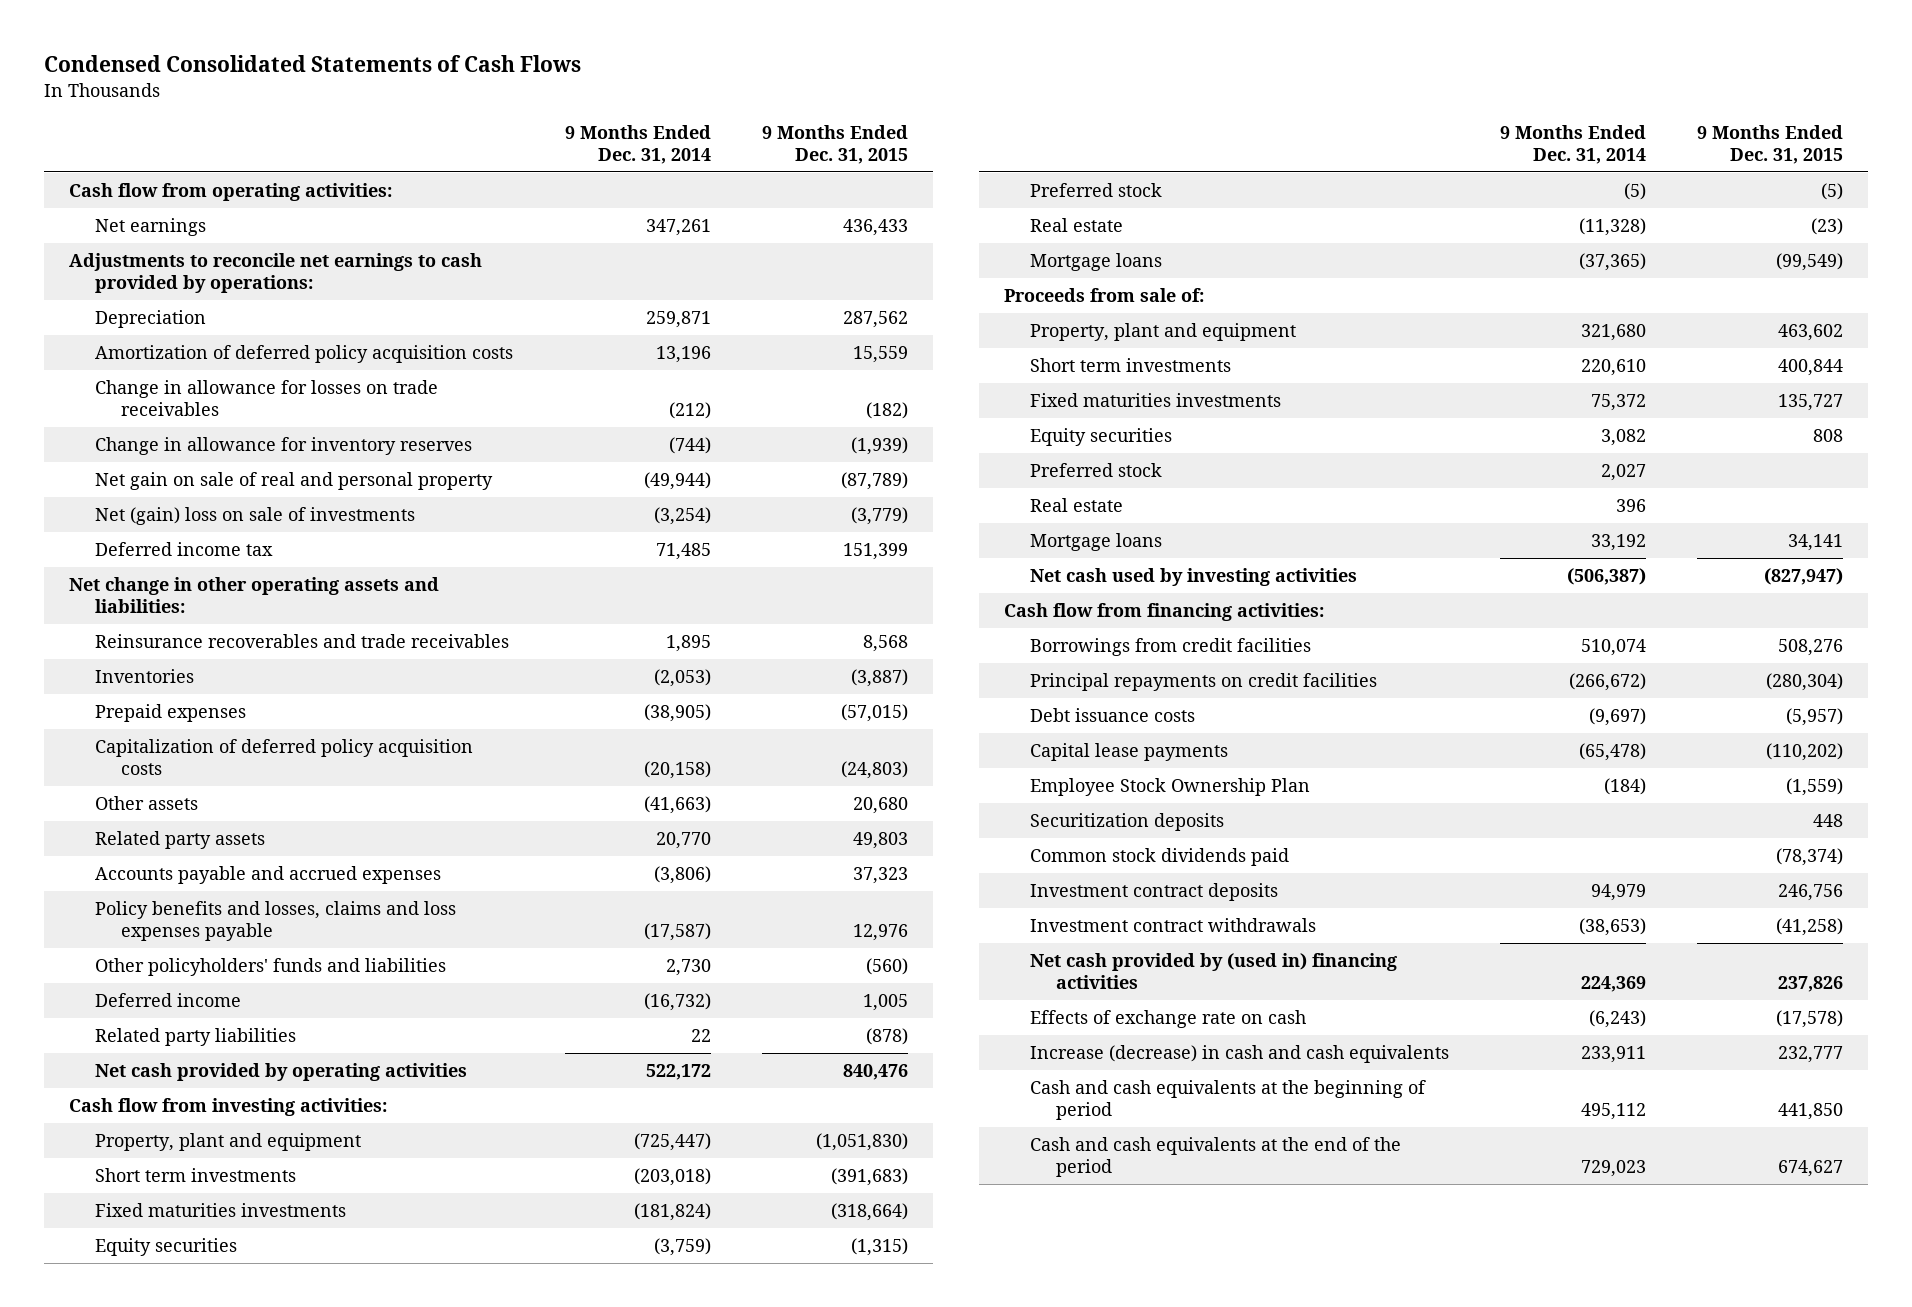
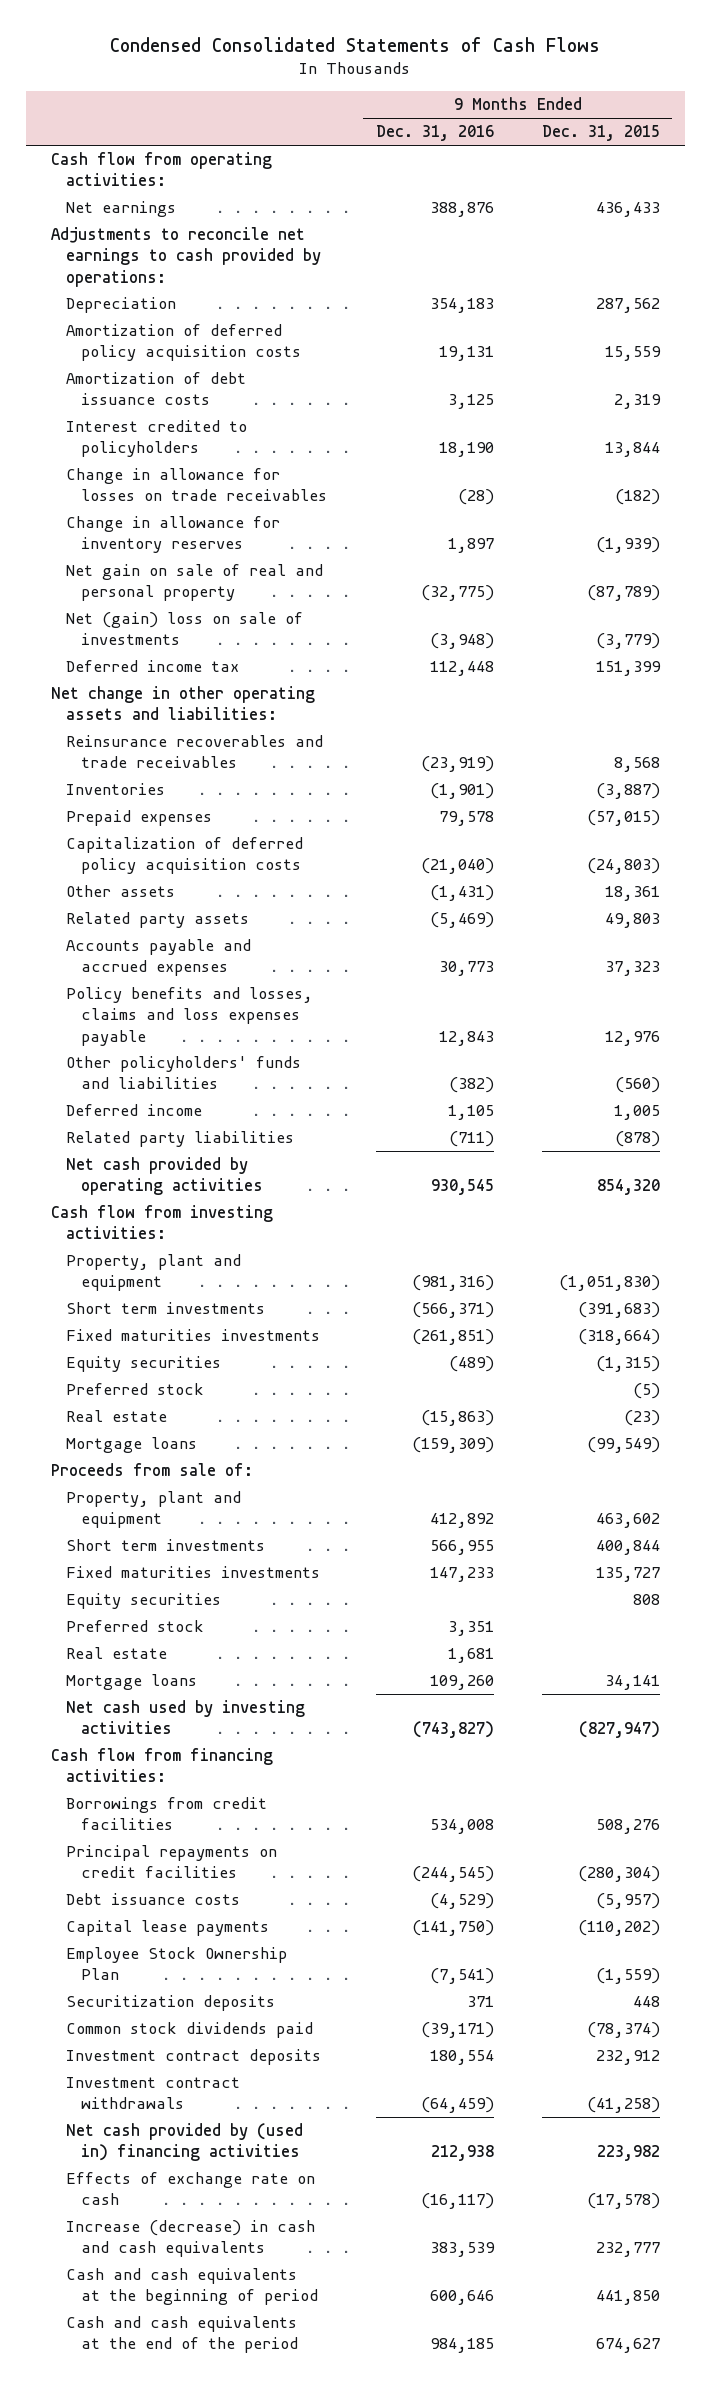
- | 9 Months Ended Dec. 31, 2014 | 9 Months Ended Dec. 31, 2015
+ | 9 Months Ended Dec. 31, 2016 | 9 Months Ended Dec. 31, 2015
+ Amortization of debt issuance costs | 3,125 | 2,319
+ Interest credited to policyholders | 18,190 | 13,844
- Other assets | (41,663) | 20,680
+ Other assets | (1,431) | 18,361
- Net cash provided by operating activities | 522,172 | 840,476
+ Net cash provided by operating activities | 930,545 | 854,320
- Investment contract deposits | 94,979 | 246,756
+ Investment contract deposits | 180,554 | 232,912
- Net cash provided by (used in) financing activities | 224,369 | 237,826
+ Net cash provided by (used in) financing activities | 212,938 | 223,982

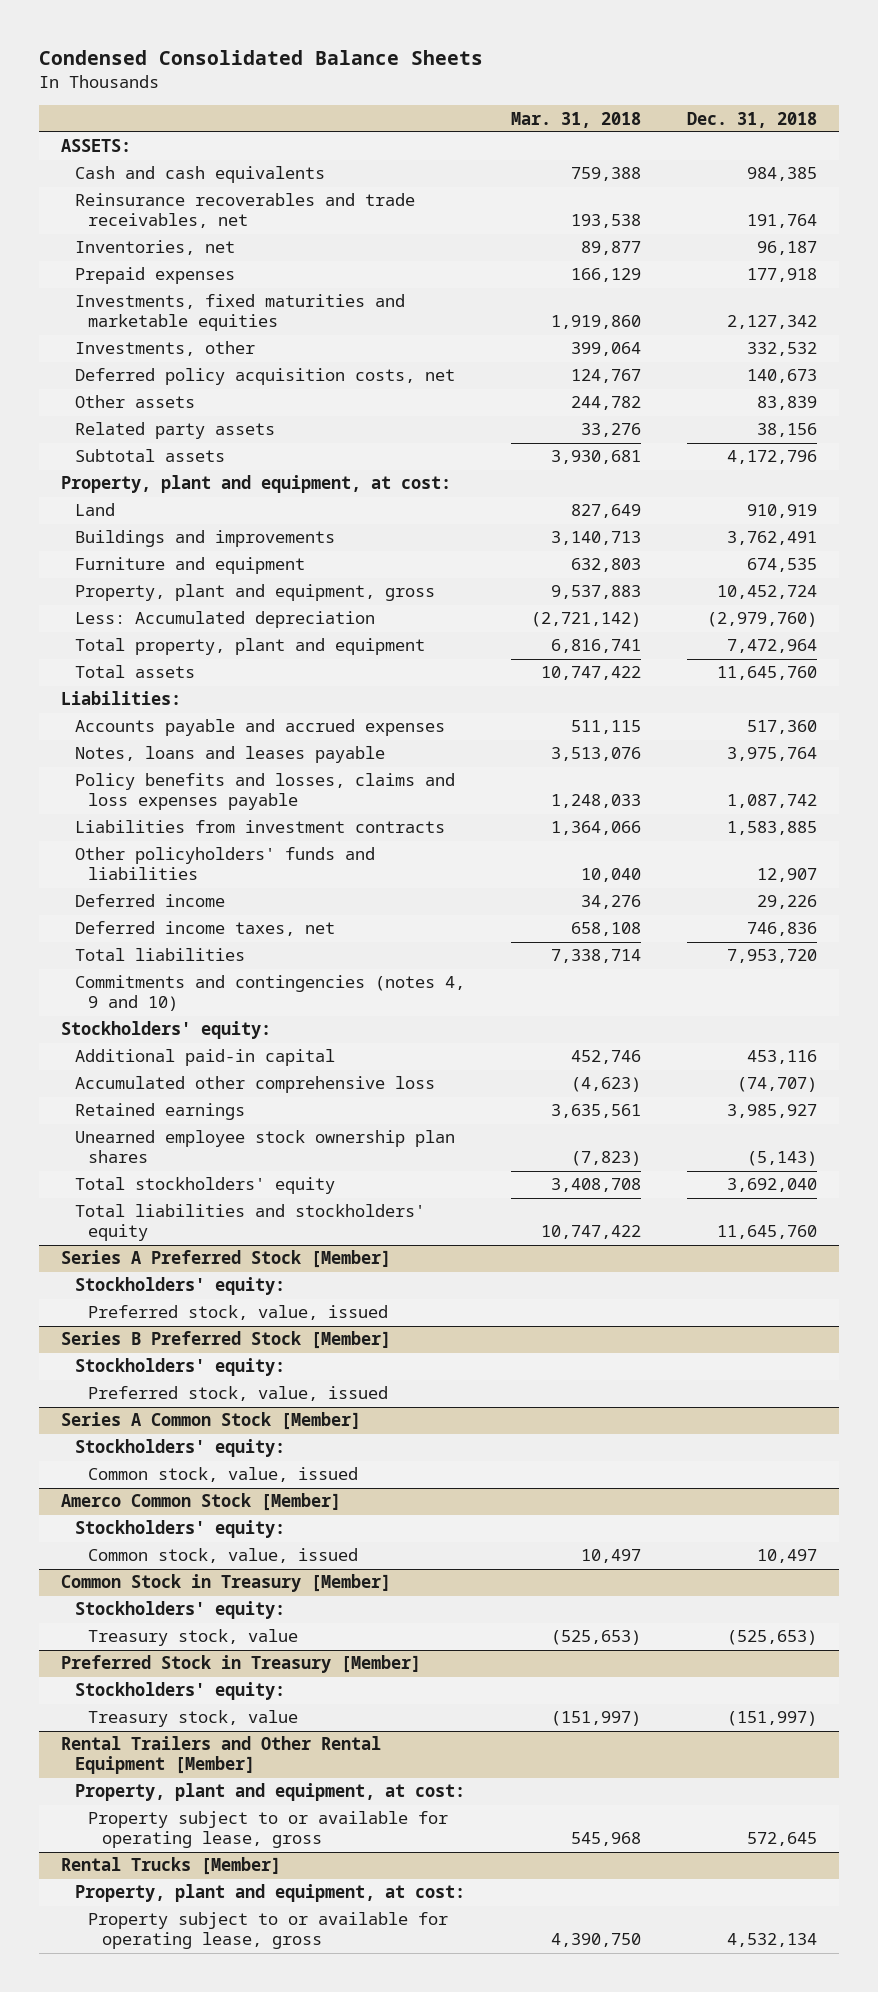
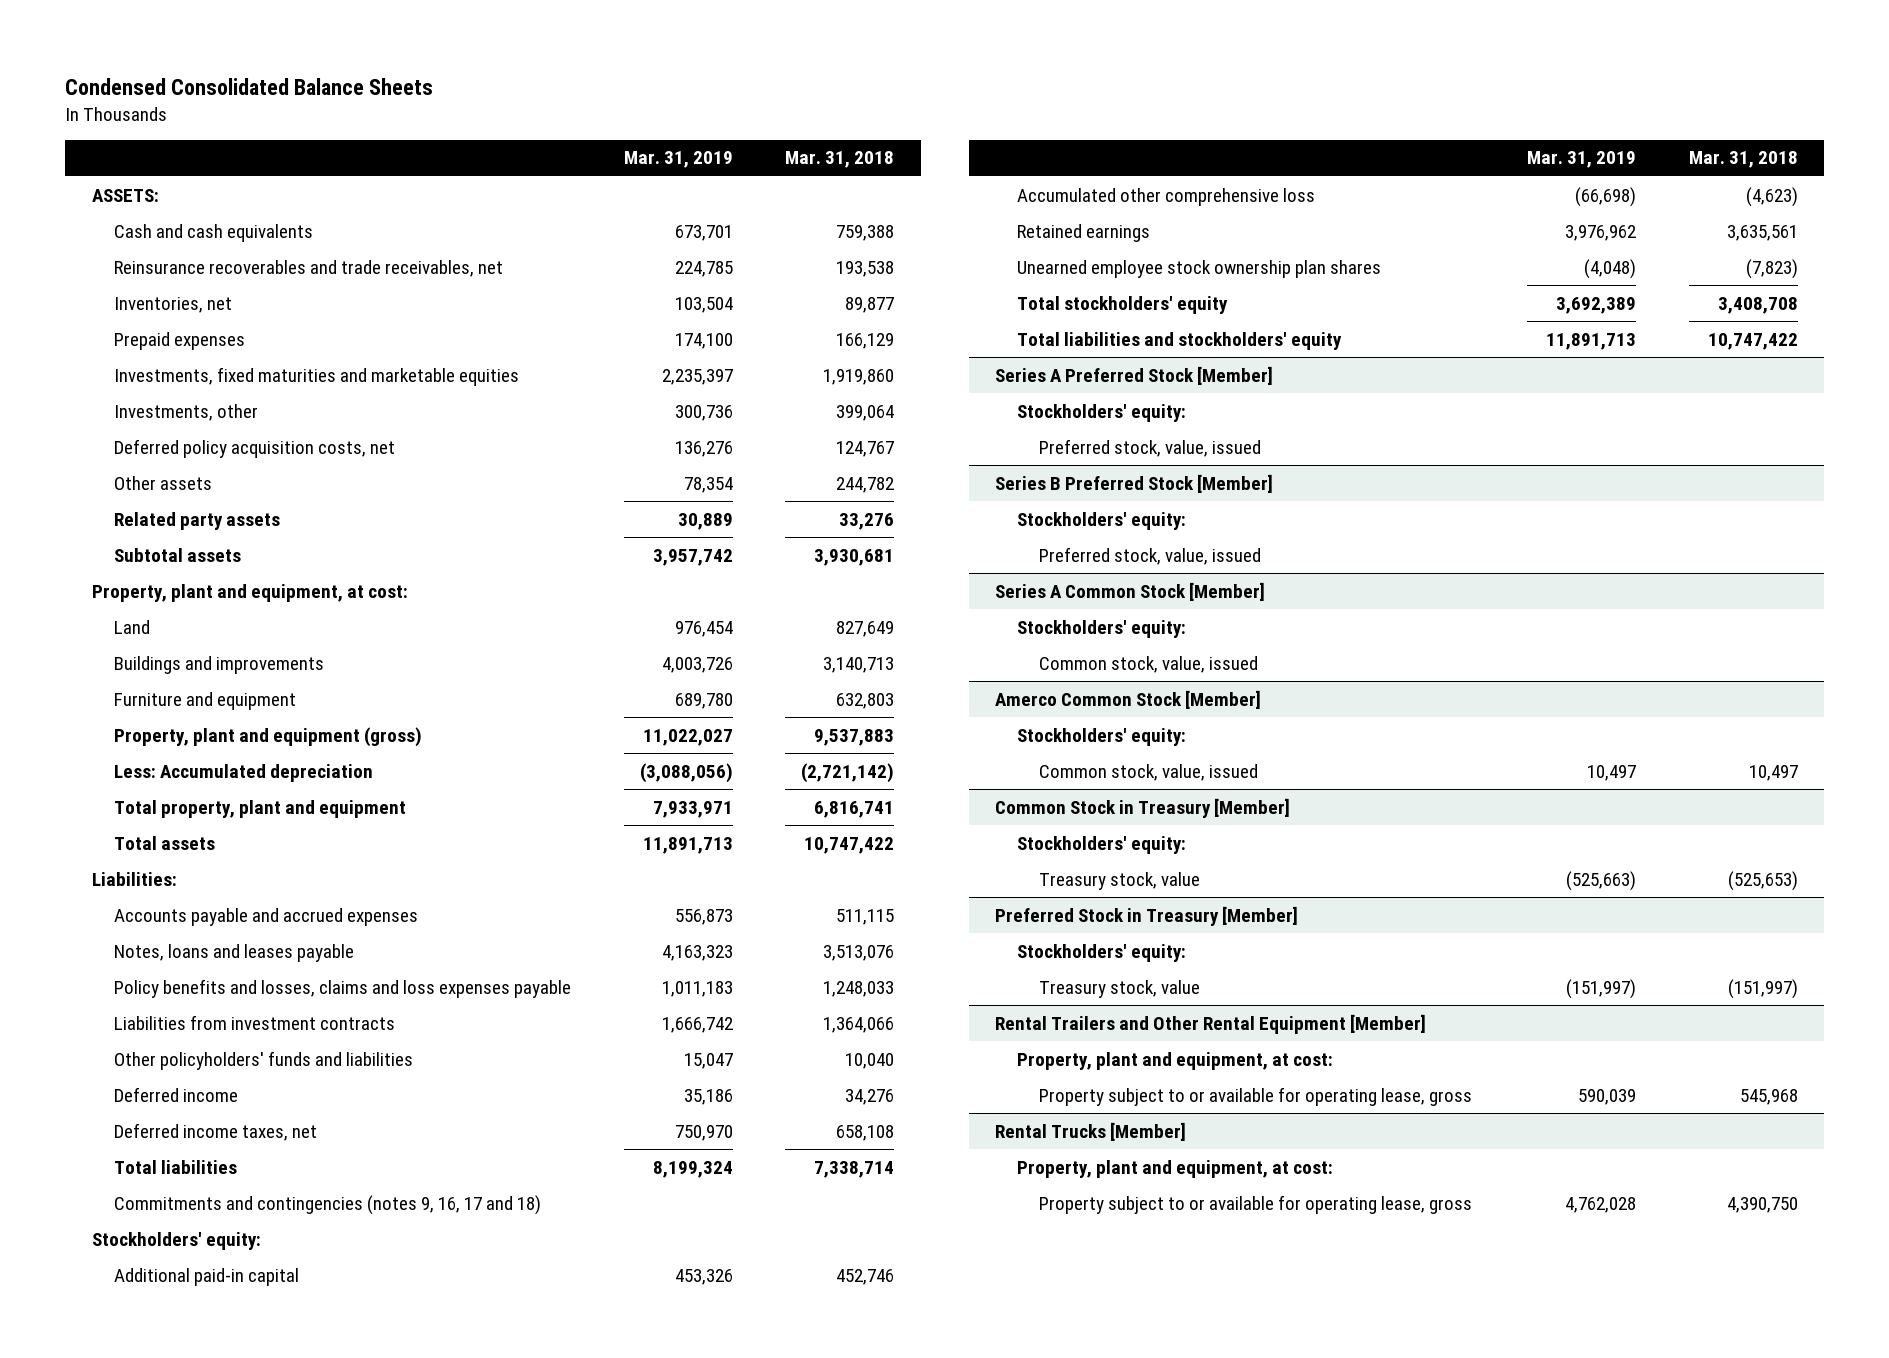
- | Mar. 31, 2018 | Dec. 31, 2018
+ | Mar. 31, 2019 | Mar. 31, 2018
- Property, plant and equipment, gross | 9,537,883 | 10,452,724
+ Property, plant and equipment (gross) | 11,022,027 | 9,537,883
- Commitments and contingencies (notes 4, 9 and 10)
+ Commitments and contingencies (notes 9, 16, 17 and 18)

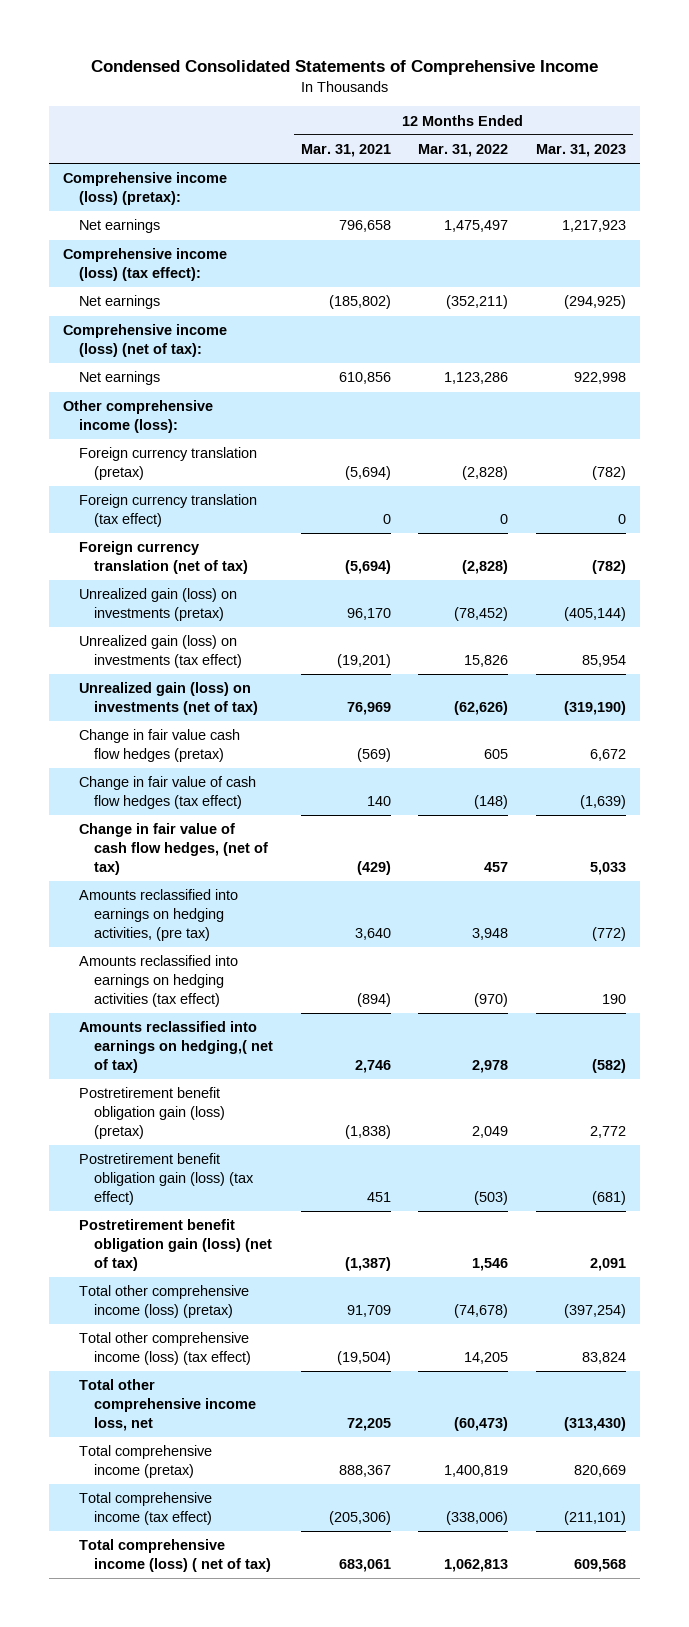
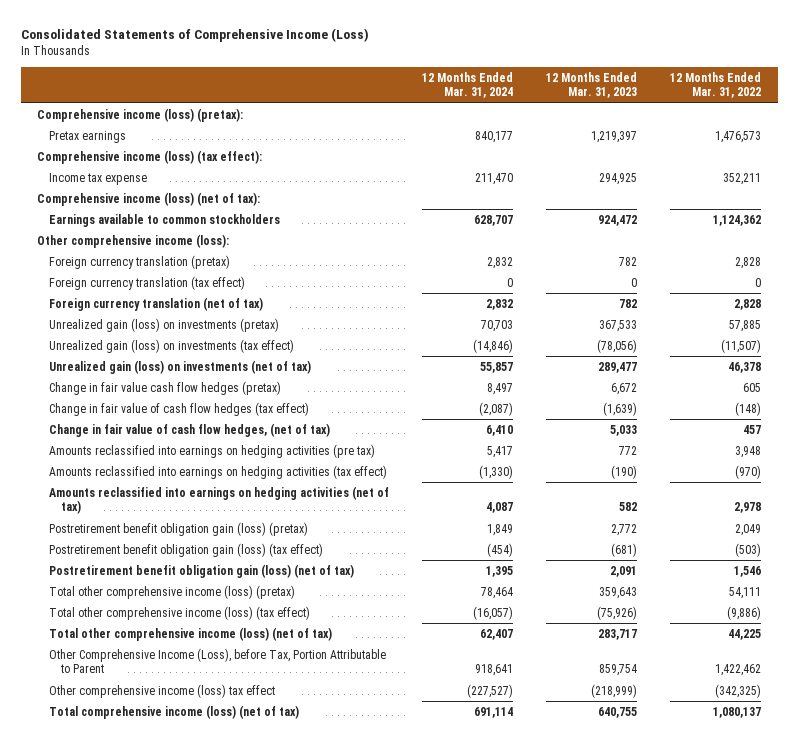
- Condensed Consolidated Statements of Comprehensive Income
+ Consolidated Statements of Comprehensive Income (Loss)
- | 12 Months Ended Mar. 31, 2021 | 12 Months Ended Mar. 31, 2022 | 12 Months Ended Mar. 31, 2023
+ | 12 Months Ended Mar. 31, 2024 | 12 Months Ended Mar. 31, 2023 | 12 Months Ended Mar. 31, 2022
- Net earnings | 796,658 | 1,475,497 | 1,217,923
+ Pretax earnings | 840,177 | 1,219,397 | 1,476,573
- Net earnings | (185,802) | (352,211) | (294,925)
+ Income tax expense | 211,470 | 294,925 | 352,211
- Net earnings | 610,856 | 1,123,286 | 922,998
+ Earnings available to common stockholders | 628,707 | 924,472 | 1,124,362
- Foreign currency translation (pretax) | (5,694) | (2,828) | (782)
+ Foreign currency translation (pretax) | 2,832 | 782 | 2,828
- Foreign currency translation (net of tax) | (5,694) | (2,828) | (782)
- Unrealized gain (loss) on investments (pretax) | 96,170 | (78,452) | (405,144)
- Unrealized gain (loss) on investments (tax effect) | (19,201) | 15,826 | 85,954
- Unrealized gain (loss) on investments (net of tax) | 76,969 | (62,626) | (319,190)
+ Foreign currency translation (net of tax) | 2,832 | 782 | 2,828
+ Unrealized gain (loss) on investments (pretax) | 70,703 | 367,533 | 57,885
+ Unrealized gain (loss) on investments (tax effect) | (14,846) | (78,056) | (11,507)
+ Unrealized gain (loss) on investments (net of tax) | 55,857 | 289,477 | 46,378
- Amounts reclassified into earnings on hedging activities, (pre tax) | 3,640 | 3,948 | (772)
- Amounts reclassified into earnings on hedging activities (tax effect) | (894) | (970) | 190
- Amounts reclassified into earnings on hedging,( net of tax) | 2,746 | 2,978 | (582)
+ Amounts reclassified into earnings on hedging activities (pre tax) | 5,417 | 772 | 3,948
+ Amounts reclassified into earnings on hedging activities (tax effect) | (1,330) | (190) | (970)
+ Amounts reclassified into earnings on hedging activities (net of tax) | 4,087 | 582 | 2,978
- Total other comprehensive income (loss) (pretax) | 91,709 | (74,678) | (397,254)
- Total other comprehensive income (loss) (tax effect) | (19,504) | 14,205 | 83,824
- Total other comprehensive income loss, net | 72,205 | (60,473) | (313,430)
- Total comprehensive income (pretax) | 888,367 | 1,400,819 | 820,669
- Total comprehensive income (tax effect) | (205,306) | (338,006) | (211,101)
- Total comprehensive income (loss) ( net of tax) | 683,061 | 1,062,813 | 609,568
+ Total other comprehensive income (loss) (pretax) | 78,464 | 359,643 | 54,111
+ Total other comprehensive income (loss) (tax effect) | (16,057) | (75,926) | (9,886)
+ Total other comprehensive income (loss) (net of tax) | 62,407 | 283,717 | 44,225
+ Other Comprehensive Income (Loss), before Tax, Portion Attributable to Parent | 918,641 | 859,754 | 1,422,462
+ Other comprehensive income (loss) tax effect | (227,527) | (218,999) | (342,325)
+ Total comprehensive income (loss) (net of tax) | 691,114 | 640,755 | 1,080,137

